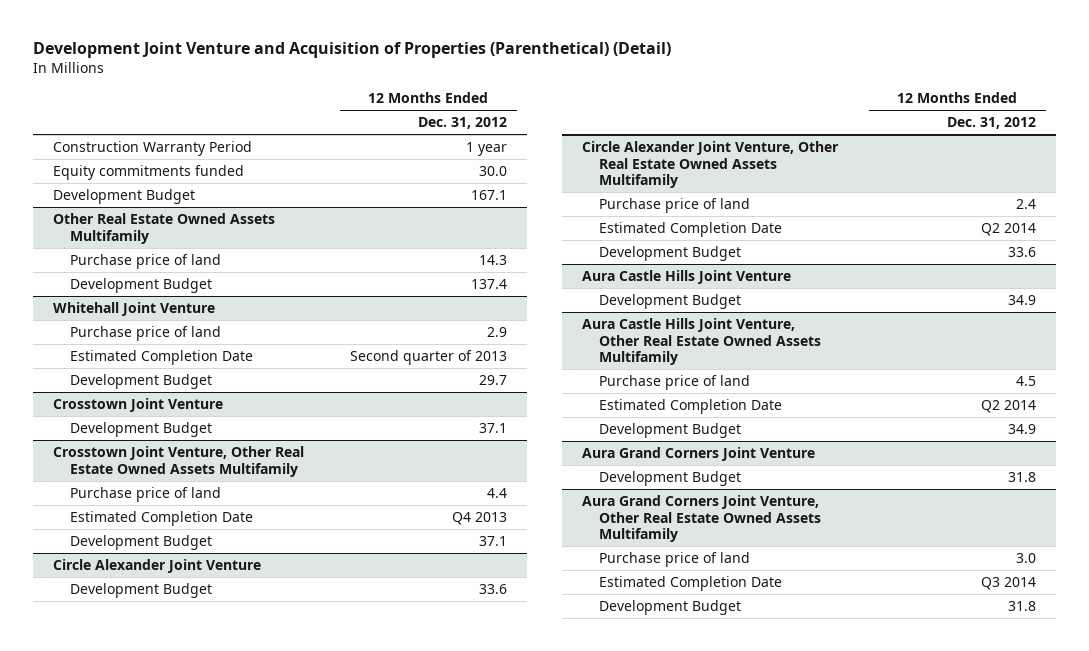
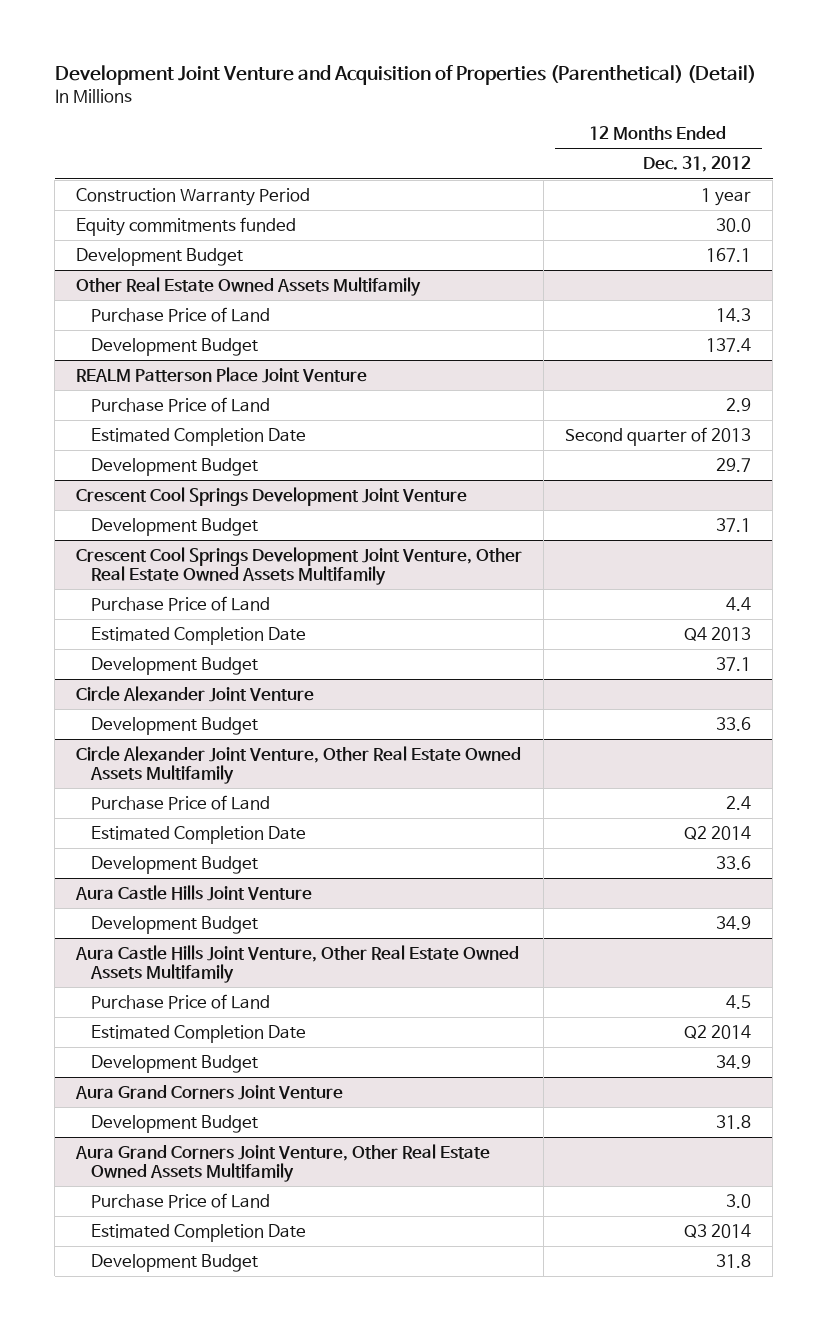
@ Other Real Estate Owned Assets Multifamily
- Purchase price of land | 14.3
+ Purchase Price of Land | 14.3
- Whitehall Joint Venture
- Purchase price of land | 2.9
+ REALM Patterson Place Joint Venture
+ Purchase Price of Land | 2.9
- Crosstown Joint Venture
+ Crescent Cool Springs Development Joint Venture
- Crosstown Joint Venture, Other Real Estate Owned Assets Multifamily
- Purchase price of land | 4.4
+ Crescent Cool Springs Development Joint Venture, Other Real Estate Owned Assets Multifamily
+ Purchase Price of Land | 4.4
@ Circle Alexander Joint Venture, Other Real Estate Owned Assets Multifamily
- Purchase price of land | 2.4
+ Purchase Price of Land | 2.4
@ Aura Castle Hills Joint Venture, Other Real Estate Owned Assets Multifamily
- Purchase price of land | 4.5
+ Purchase Price of Land | 4.5
@ Aura Grand Corners Joint Venture, Other Real Estate Owned Assets Multifamily
- Purchase price of land | 3.0
+ Purchase Price of Land | 3.0

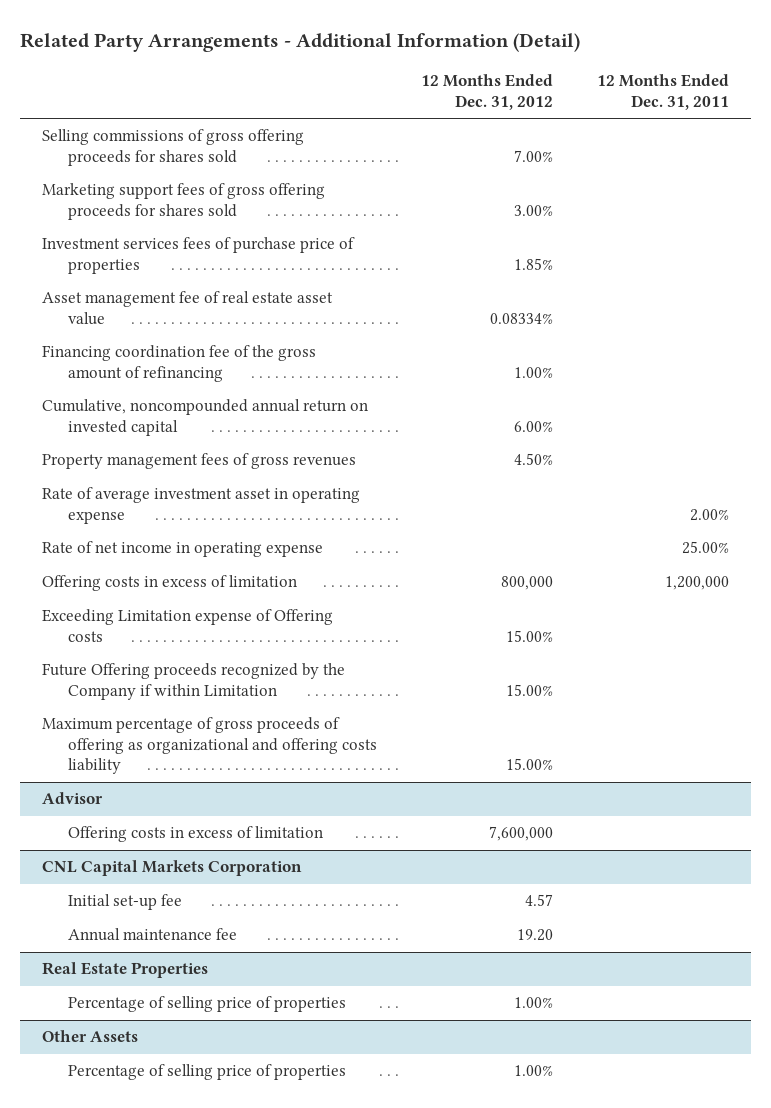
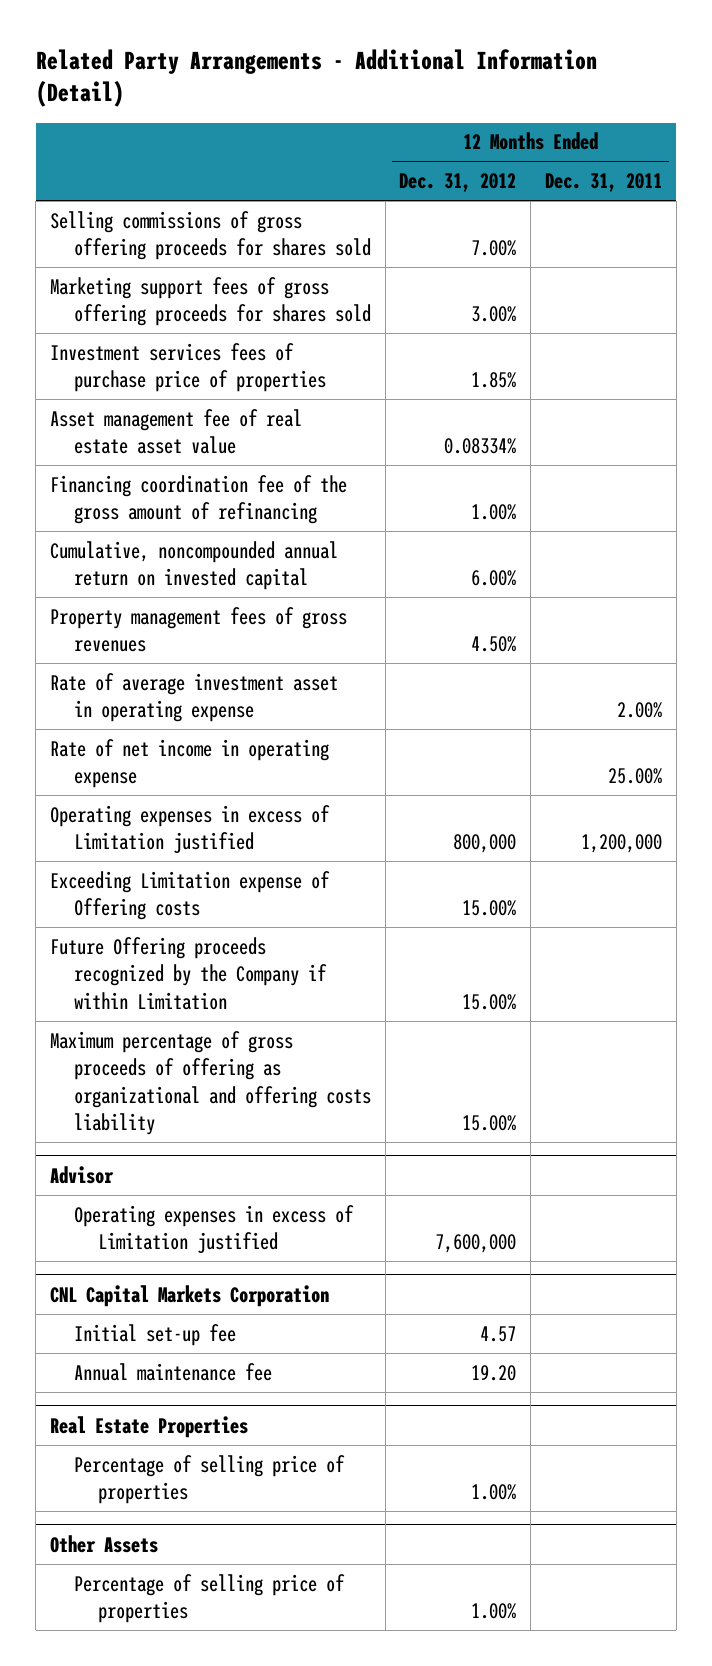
- Offering costs in excess of limitation | 800,000 | 1,200,000
+ Operating expenses in excess of Limitation justified | 800,000 | 1,200,000
@ Advisor
- Offering costs in excess of limitation | 7,600,000 |
+ Operating expenses in excess of Limitation justified | 7,600,000 |

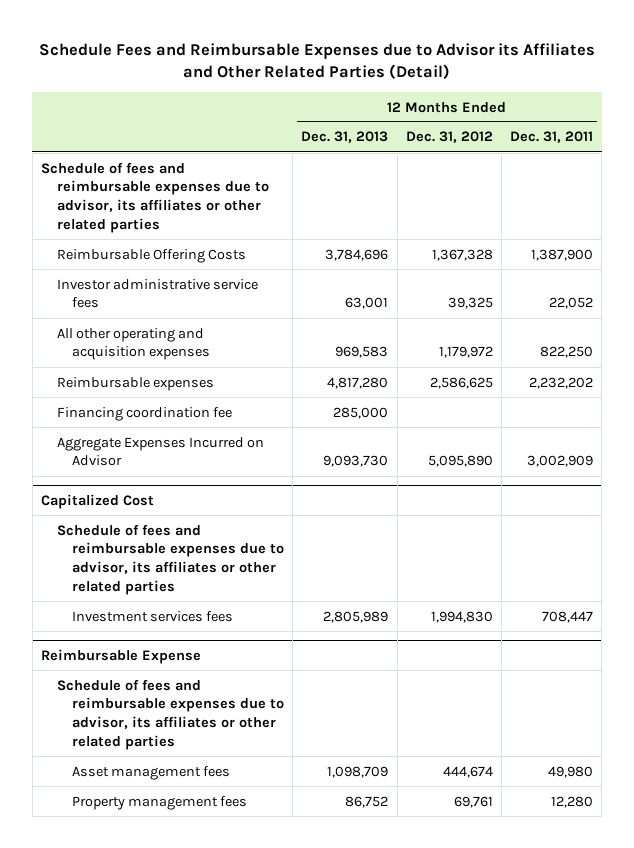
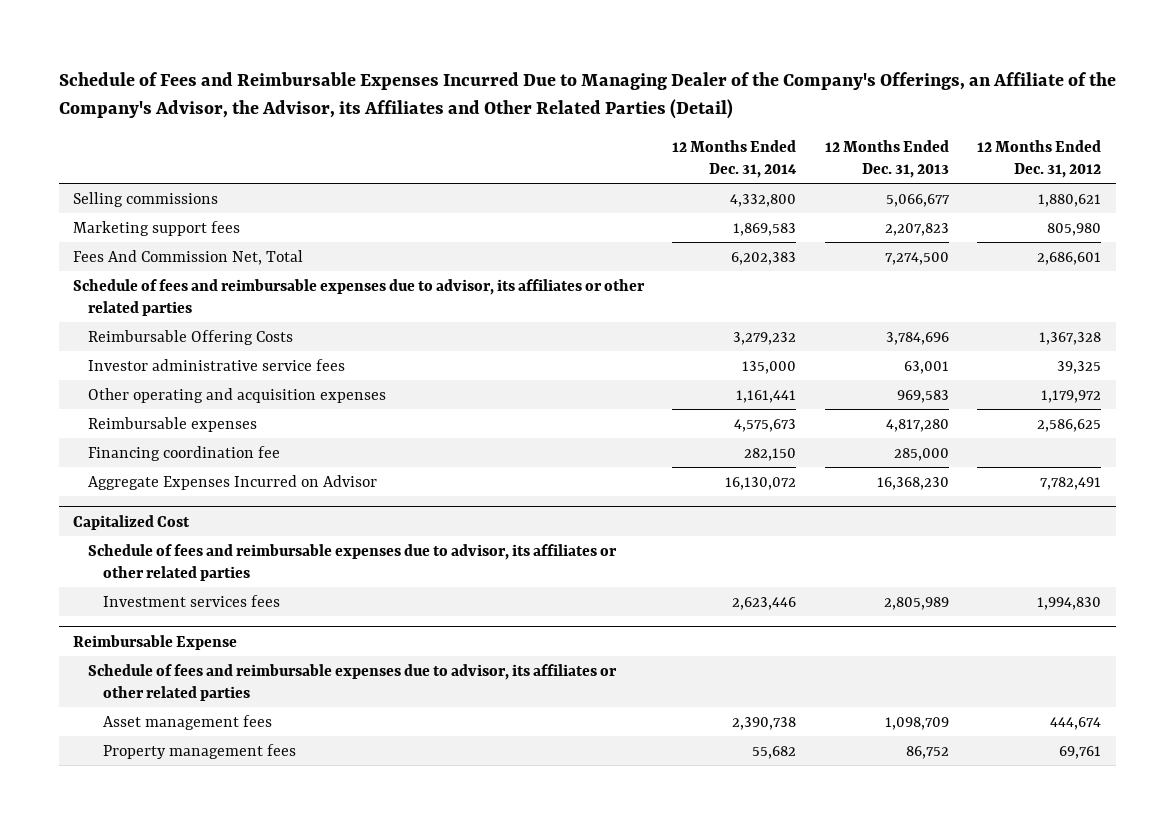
- Schedule Fees and Reimbursable Expenses due to Advisor its Affiliates and Other Related Parties (Detail)
+ Schedule of Fees and Reimbursable Expenses Incurred Due to Managing Dealer of the Company's Offerings, an Affiliate of the Company's Advisor, the Advisor, its Affiliates and Other Related Parties (Detail)
- | 12 Months Ended Dec. 31, 2013 | 12 Months Ended Dec. 31, 2012 | 12 Months Ended Dec. 31, 2011
+ | 12 Months Ended Dec. 31, 2014 | 12 Months Ended Dec. 31, 2013 | 12 Months Ended Dec. 31, 2012
+ Selling commissions | 4,332,800 | 5,066,677 | 1,880,621
+ Marketing support fees | 1,869,583 | 2,207,823 | 805,980
+ Fees And Commission Net, Total | 6,202,383 | 7,274,500 | 2,686,601
- All other operating and acquisition expenses | 969,583 | 1,179,972 | 822,250
+ Other operating and acquisition expenses | 1,161,441 | 969,583 | 1,179,972
- Aggregate Expenses Incurred on Advisor | 9,093,730 | 5,095,890 | 3,002,909
+ Aggregate Expenses Incurred on Advisor | 16,130,072 | 16,368,230 | 7,782,491

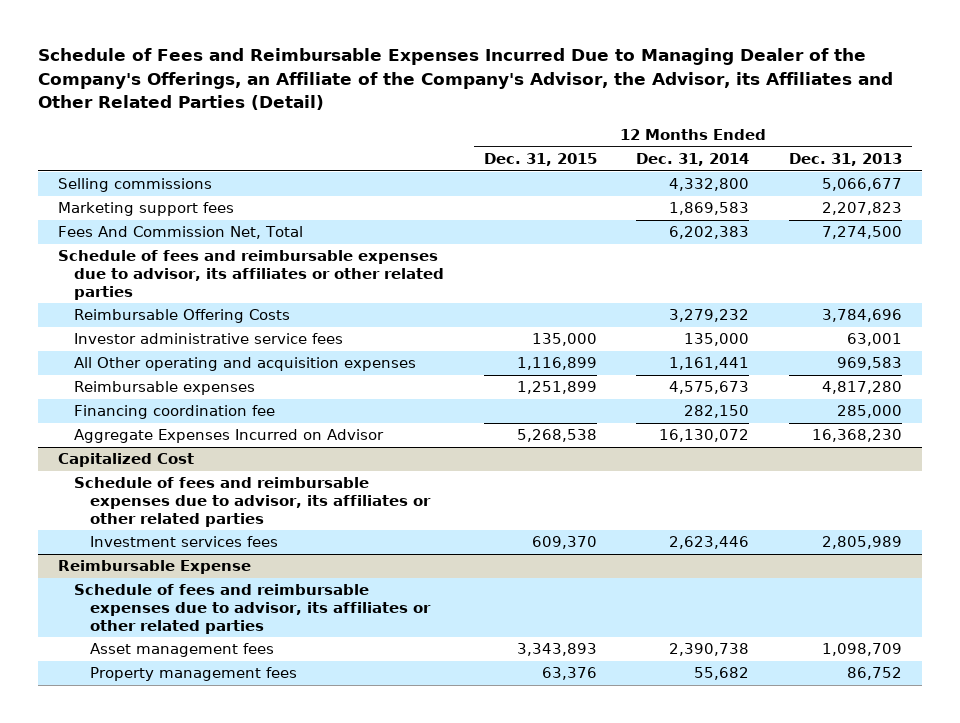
- | 12 Months Ended Dec. 31, 2014 | 12 Months Ended Dec. 31, 2013 | 12 Months Ended Dec. 31, 2012
+ | 12 Months Ended Dec. 31, 2015 | 12 Months Ended Dec. 31, 2014 | 12 Months Ended Dec. 31, 2013
- Other operating and acquisition expenses | 1,161,441 | 969,583 | 1,179,972
+ All Other operating and acquisition expenses | 1,116,899 | 1,161,441 | 969,583

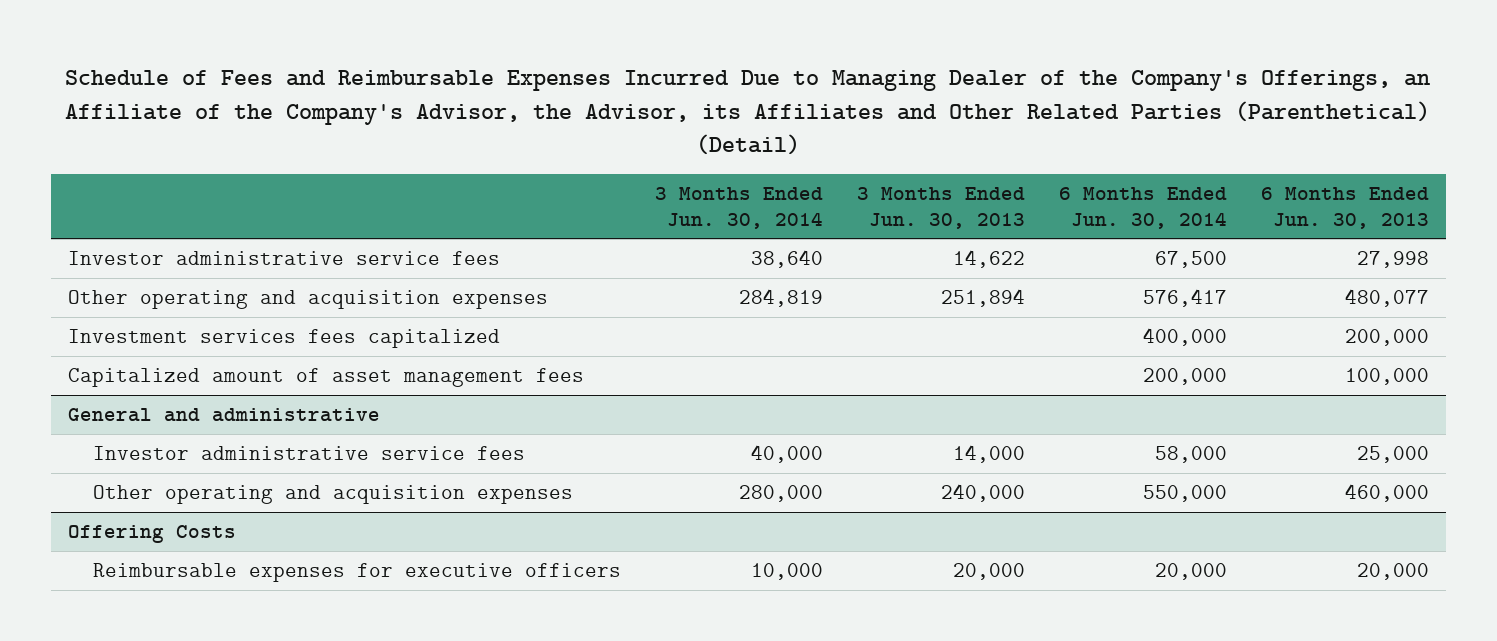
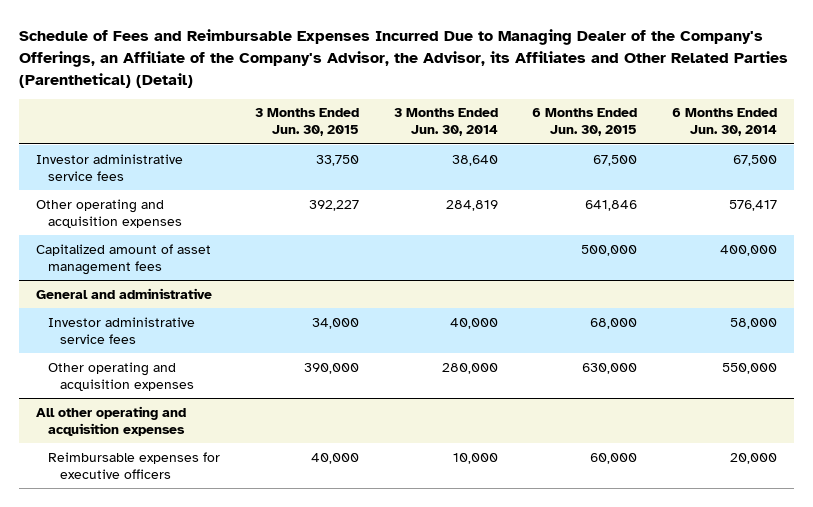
- | 3 Months Ended Jun. 30, 2014 | 3 Months Ended Jun. 30, 2013 | 6 Months Ended Jun. 30, 2014 | 6 Months Ended Jun. 30, 2013
+ | 3 Months Ended Jun. 30, 2015 | 3 Months Ended Jun. 30, 2014 | 6 Months Ended Jun. 30, 2015 | 6 Months Ended Jun. 30, 2014
- Investment services fees capitalized | | | 400,000 | 200,000
- Capitalized amount of asset management fees | | | 200,000 | 100,000
+ Capitalized amount of asset management fees | | | 500,000 | 400,000
- Offering Costs
+ All other operating and acquisition expenses

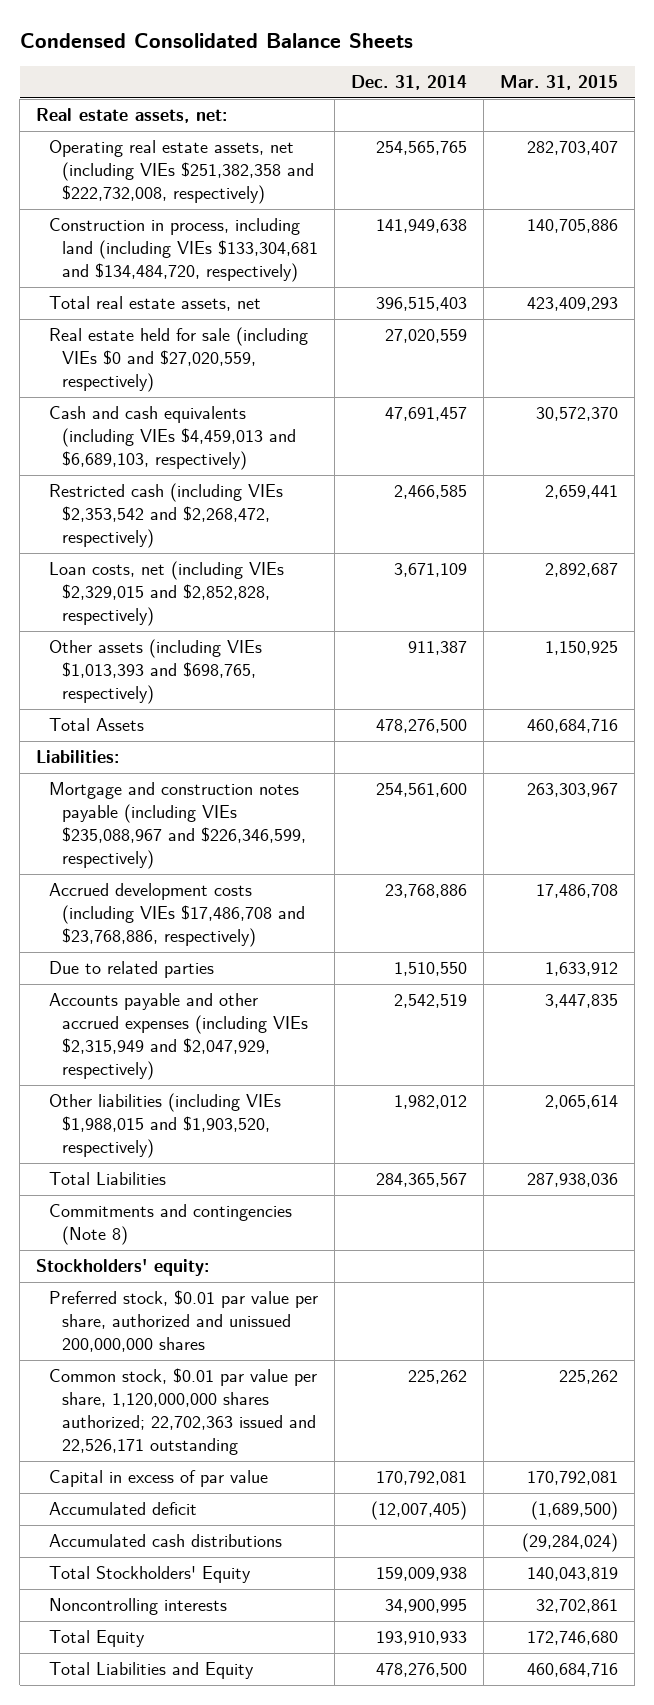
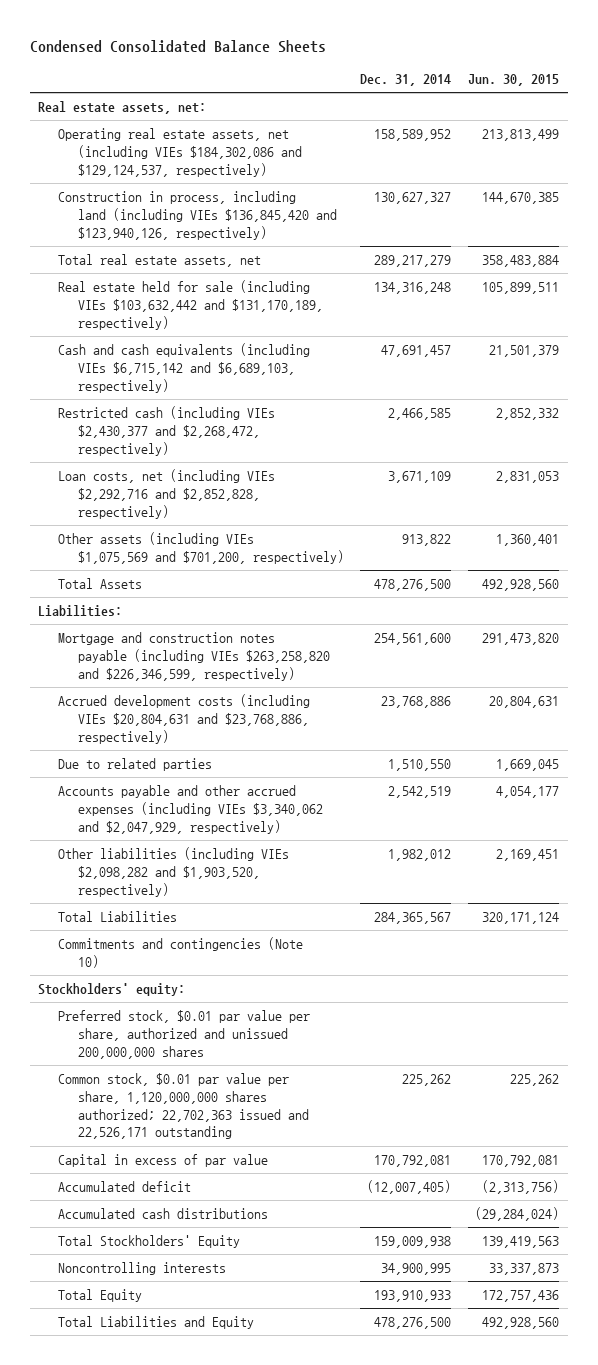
- | Dec. 31, 2014 | Mar. 31, 2015
+ | Dec. 31, 2014 | Jun. 30, 2015
- Operating real estate assets, net (including VIEs $251,382,358 and $222,732,008, respectively) | 254,565,765 | 282,703,407
- Construction in process, including land (including VIEs $133,304,681 and $134,484,720, respectively) | 141,949,638 | 140,705,886
- Total real estate assets, net | 396,515,403 | 423,409,293
- Real estate held for sale (including VIEs $0 and $27,020,559, respectively) | 27,020,559 |
- Cash and cash equivalents (including VIEs $4,459,013 and $6,689,103, respectively) | 47,691,457 | 30,572,370
- Restricted cash (including VIEs $2,353,542 and $2,268,472, respectively) | 2,466,585 | 2,659,441
- Loan costs, net (including VIEs $2,329,015 and $2,852,828, respectively) | 3,671,109 | 2,892,687
- Other assets (including VIEs $1,013,393 and $698,765, respectively) | 911,387 | 1,150,925
+ Operating real estate assets, net (including VIEs $184,302,086 and $129,124,537, respectively) | 158,589,952 | 213,813,499
+ Construction in process, including land (including VIEs $136,845,420 and $123,940,126, respectively) | 130,627,327 | 144,670,385
+ Total real estate assets, net | 289,217,279 | 358,483,884
+ Real estate held for sale (including VIEs $103,632,442 and $131,170,189, respectively) | 134,316,248 | 105,899,511
+ Cash and cash equivalents (including VIEs $6,715,142 and $6,689,103, respectively) | 47,691,457 | 21,501,379
+ Restricted cash (including VIEs $2,430,377 and $2,268,472, respectively) | 2,466,585 | 2,852,332
+ Loan costs, net (including VIEs $2,292,716 and $2,852,828, respectively) | 3,671,109 | 2,831,053
+ Other assets (including VIEs $1,075,569 and $701,200, respectively) | 913,822 | 1,360,401
- Mortgage and construction notes payable (including VIEs $235,088,967 and $226,346,599, respectively) | 254,561,600 | 263,303,967
- Accrued development costs (including VIEs $17,486,708 and $23,768,886, respectively) | 23,768,886 | 17,486,708
+ Mortgage and construction notes payable (including VIEs $263,258,820 and $226,346,599, respectively) | 254,561,600 | 291,473,820
+ Accrued development costs (including VIEs $20,804,631 and $23,768,886, respectively) | 23,768,886 | 20,804,631
- Accounts payable and other accrued expenses (including VIEs $2,315,949 and $2,047,929, respectively) | 2,542,519 | 3,447,835
- Other liabilities (including VIEs $1,988,015 and $1,903,520, respectively) | 1,982,012 | 2,065,614
+ Accounts payable and other accrued expenses (including VIEs $3,340,062 and $2,047,929, respectively) | 2,542,519 | 4,054,177
+ Other liabilities (including VIEs $2,098,282 and $1,903,520, respectively) | 1,982,012 | 2,169,451
- Commitments and contingencies (Note 8)
+ Commitments and contingencies (Note 10)

